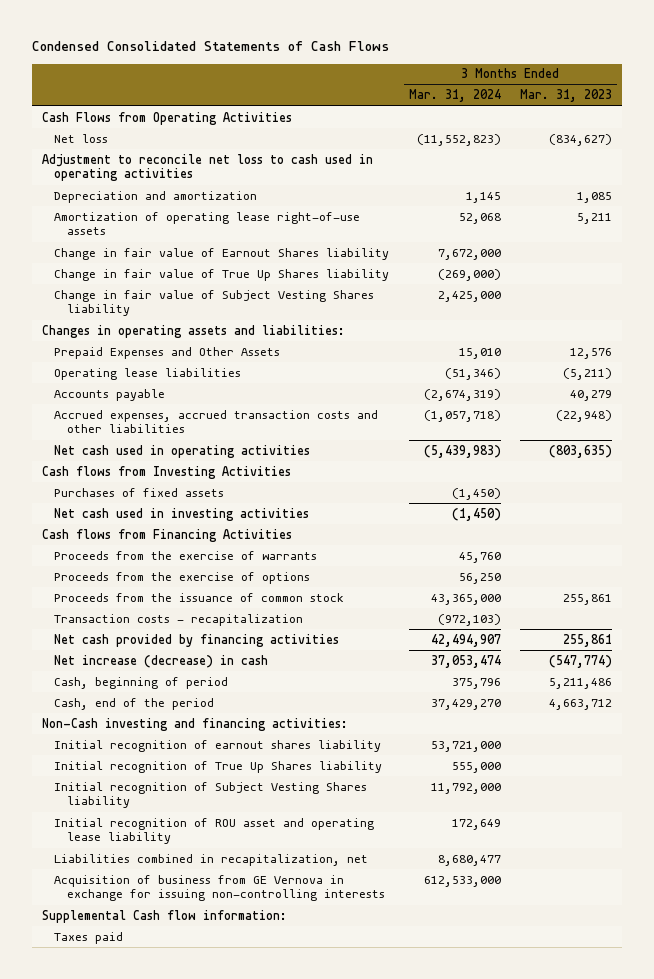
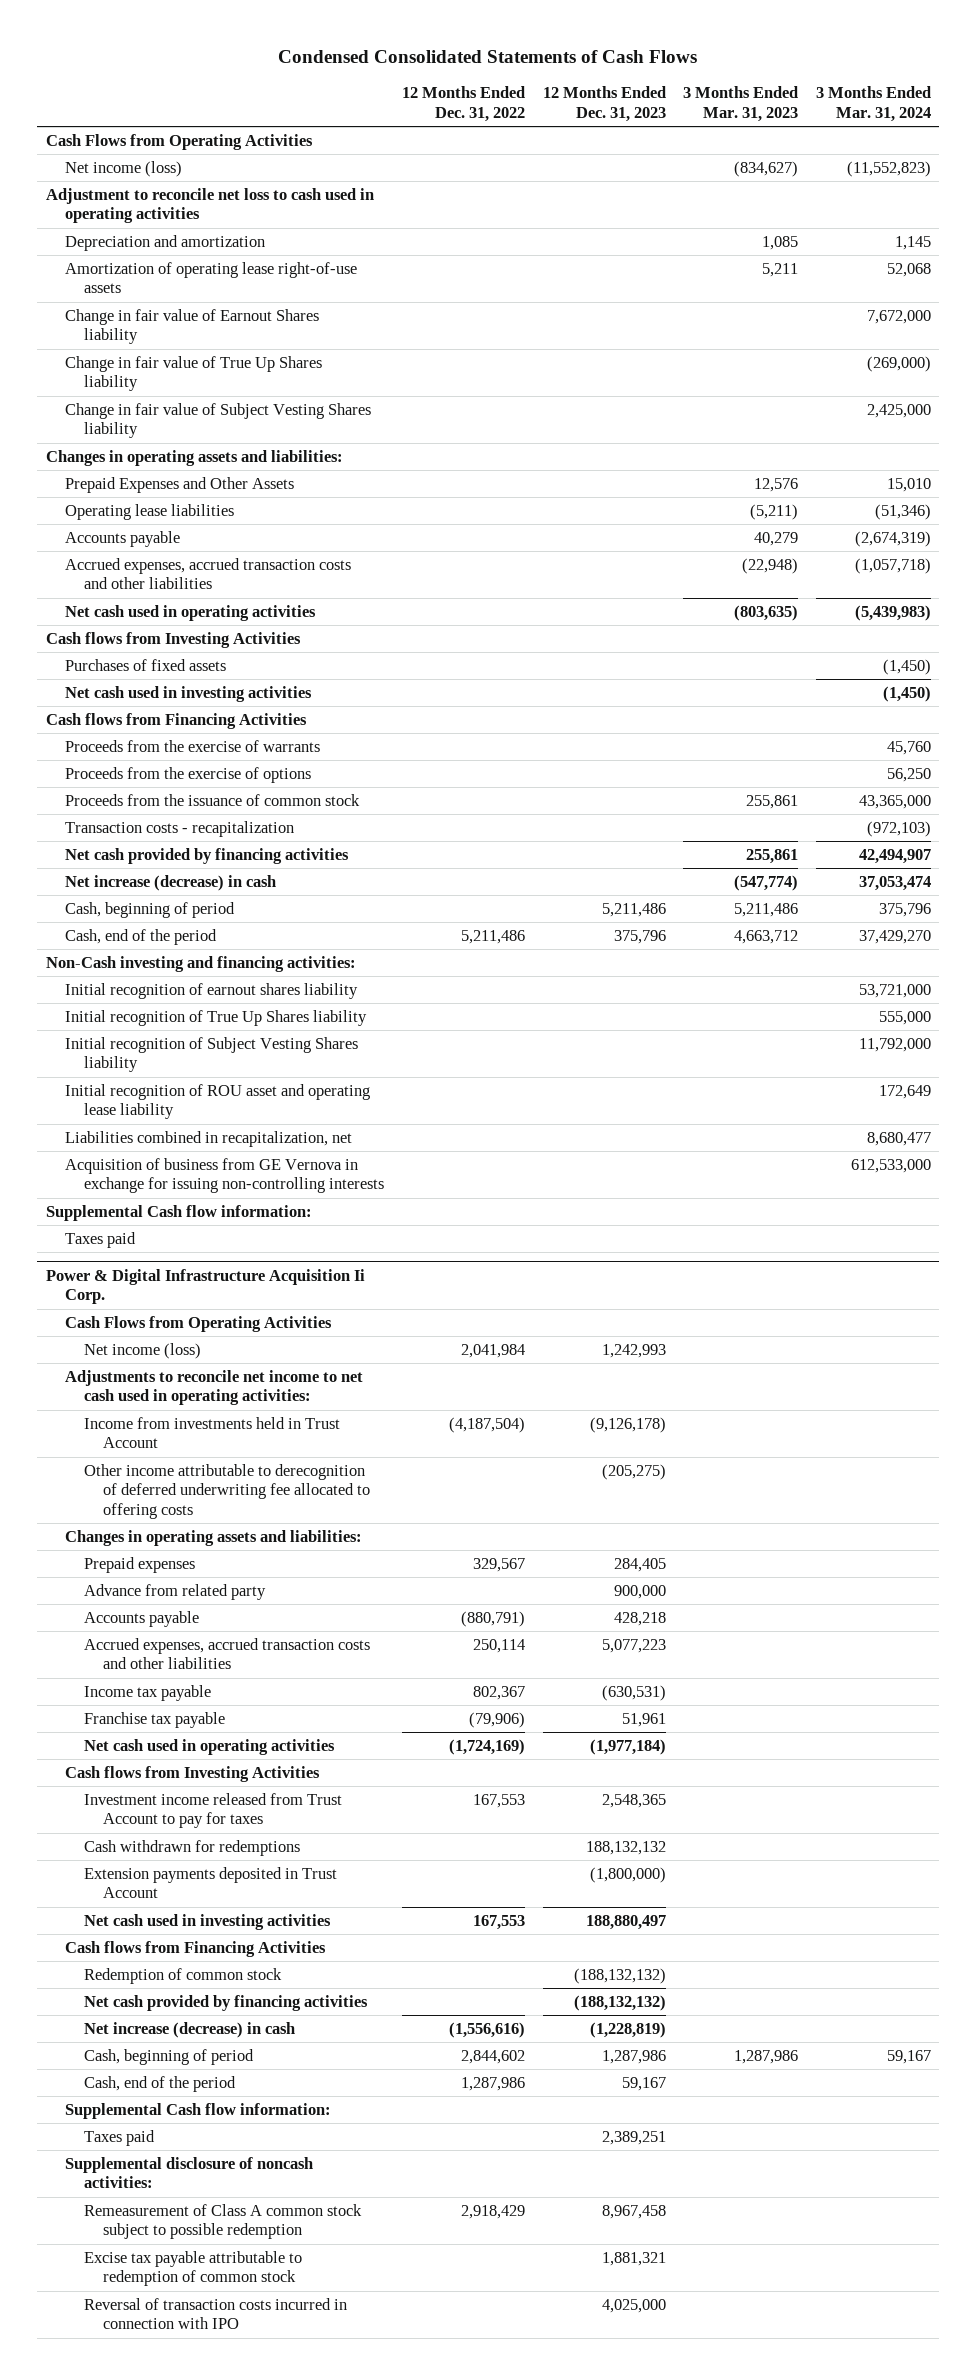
- | 3 Months Ended Mar. 31, 2024 | 3 Months Ended Mar. 31, 2023
+ | 12 Months Ended Dec. 31, 2022 | 12 Months Ended Dec. 31, 2023 | 3 Months Ended Mar. 31, 2023 | 3 Months Ended Mar. 31, 2024
- Net loss | (11,552,823) | (834,627)
+ Net income (loss) | | | (834,627) | (11,552,823)
+ Power & Digital Infrastructure Acquisition Ii Corp.
+ Cash Flows from Operating Activities
+ Net income (loss) | 2,041,984 | 1,242,993 | |
+ Adjustments to reconcile net income to net cash used in operating activities:
+ Income from investments held in Trust Account | (4,187,504) | (9,126,178) | |
+ Other income attributable to derecognition of deferred underwriting fee allocated to offering costs | | (205,275) | |
+ Changes in operating assets and liabilities:
+ Prepaid expenses | 329,567 | 284,405 | |
+ Advance from related party | | 900,000 | |
+ Accounts payable | (880,791) | 428,218 | |
+ Accrued expenses, accrued transaction costs and other liabilities | 250,114 | 5,077,223 | |
+ Income tax payable | 802,367 | (630,531) | |
+ Franchise tax payable | (79,906) | 51,961 | |
+ Net cash used in operating activities | (1,724,169) | (1,977,184) | |
+ Cash flows from Investing Activities
+ Investment income released from Trust Account to pay for taxes | 167,553 | 2,548,365 | |
+ Cash withdrawn for redemptions | | 188,132,132 | |
+ Extension payments deposited in Trust Account | | (1,800,000) | |
+ Net cash used in investing activities | 167,553 | 188,880,497 | |
+ Cash flows from Financing Activities
+ Redemption of common stock | | (188,132,132) | |
+ Net cash provided by financing activities | | (188,132,132) | |
+ Net increase (decrease) in cash | (1,556,616) | (1,228,819) | |
+ Cash, beginning of period | 2,844,602 | 1,287,986 | 1,287,986 | 59,167
+ Cash, end of the period | 1,287,986 | 59,167 | |
+ Supplemental Cash flow information:
+ Taxes paid | | 2,389,251 | |
+ Supplemental disclosure of noncash activities:
+ Remeasurement of Class A common stock subject to possible redemption | 2,918,429 | 8,967,458 | |
+ Excise tax payable attributable to redemption of common stock | | 1,881,321 | |
+ Reversal of transaction costs incurred in connection with IPO | | 4,025,000 | |

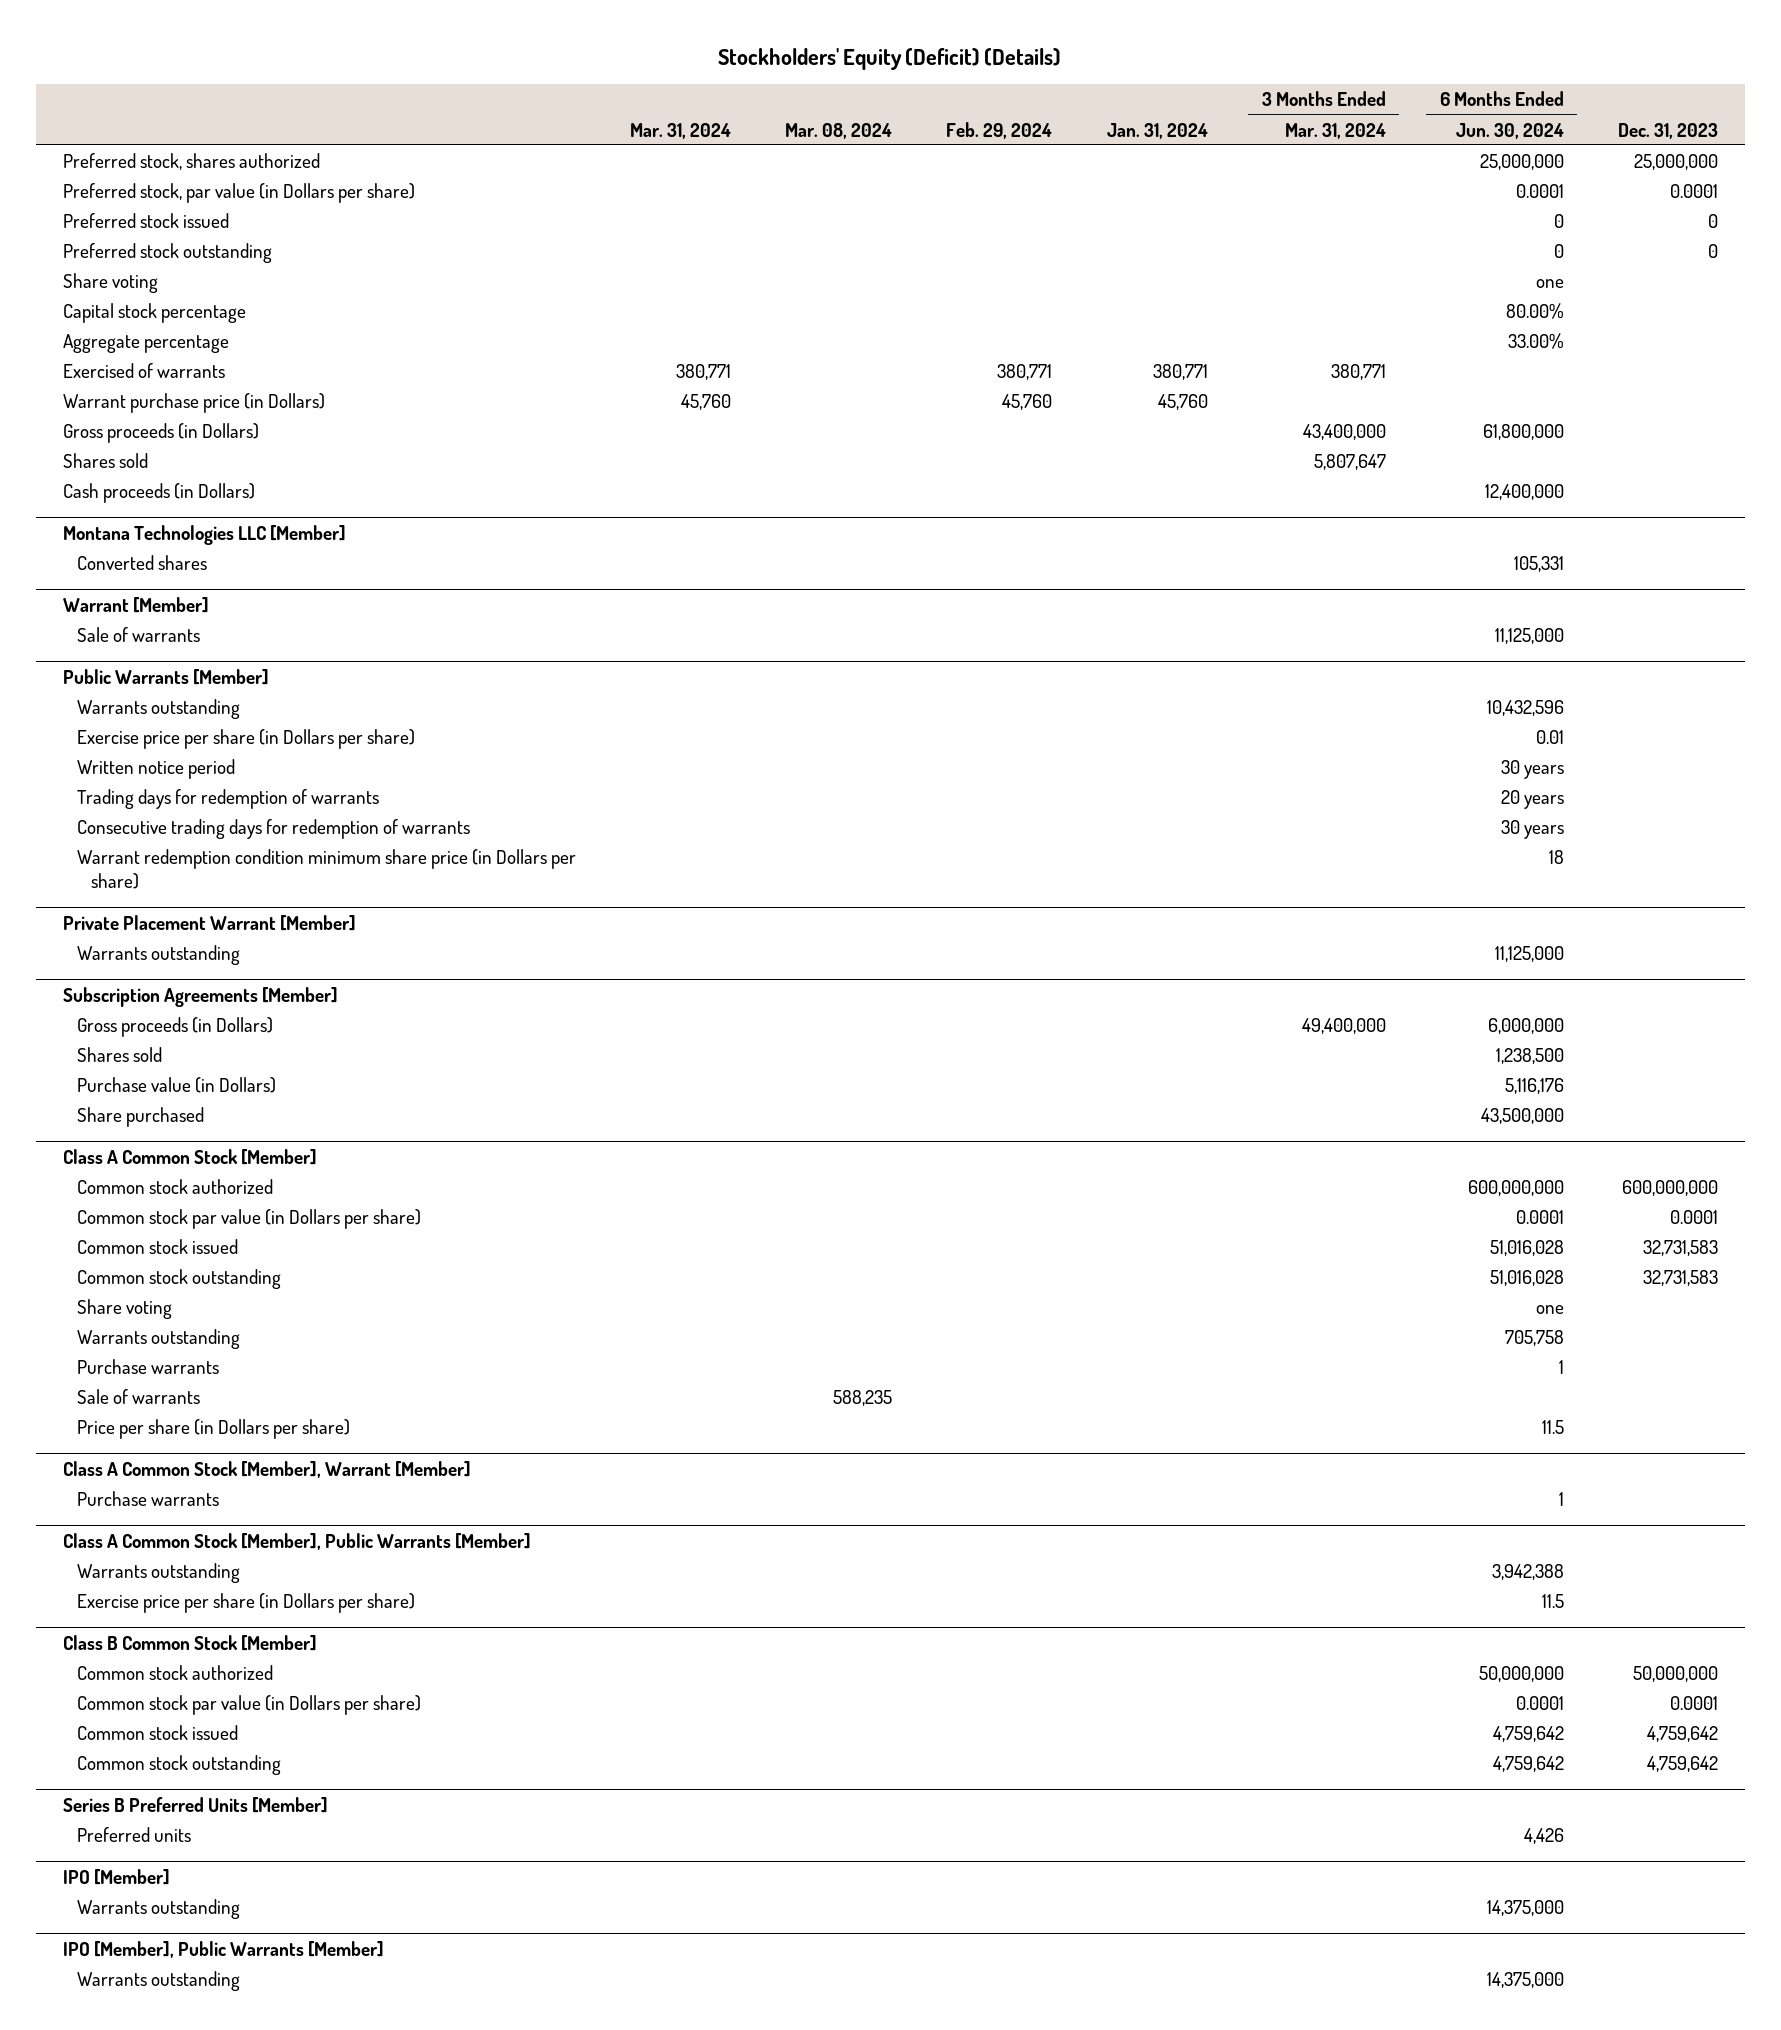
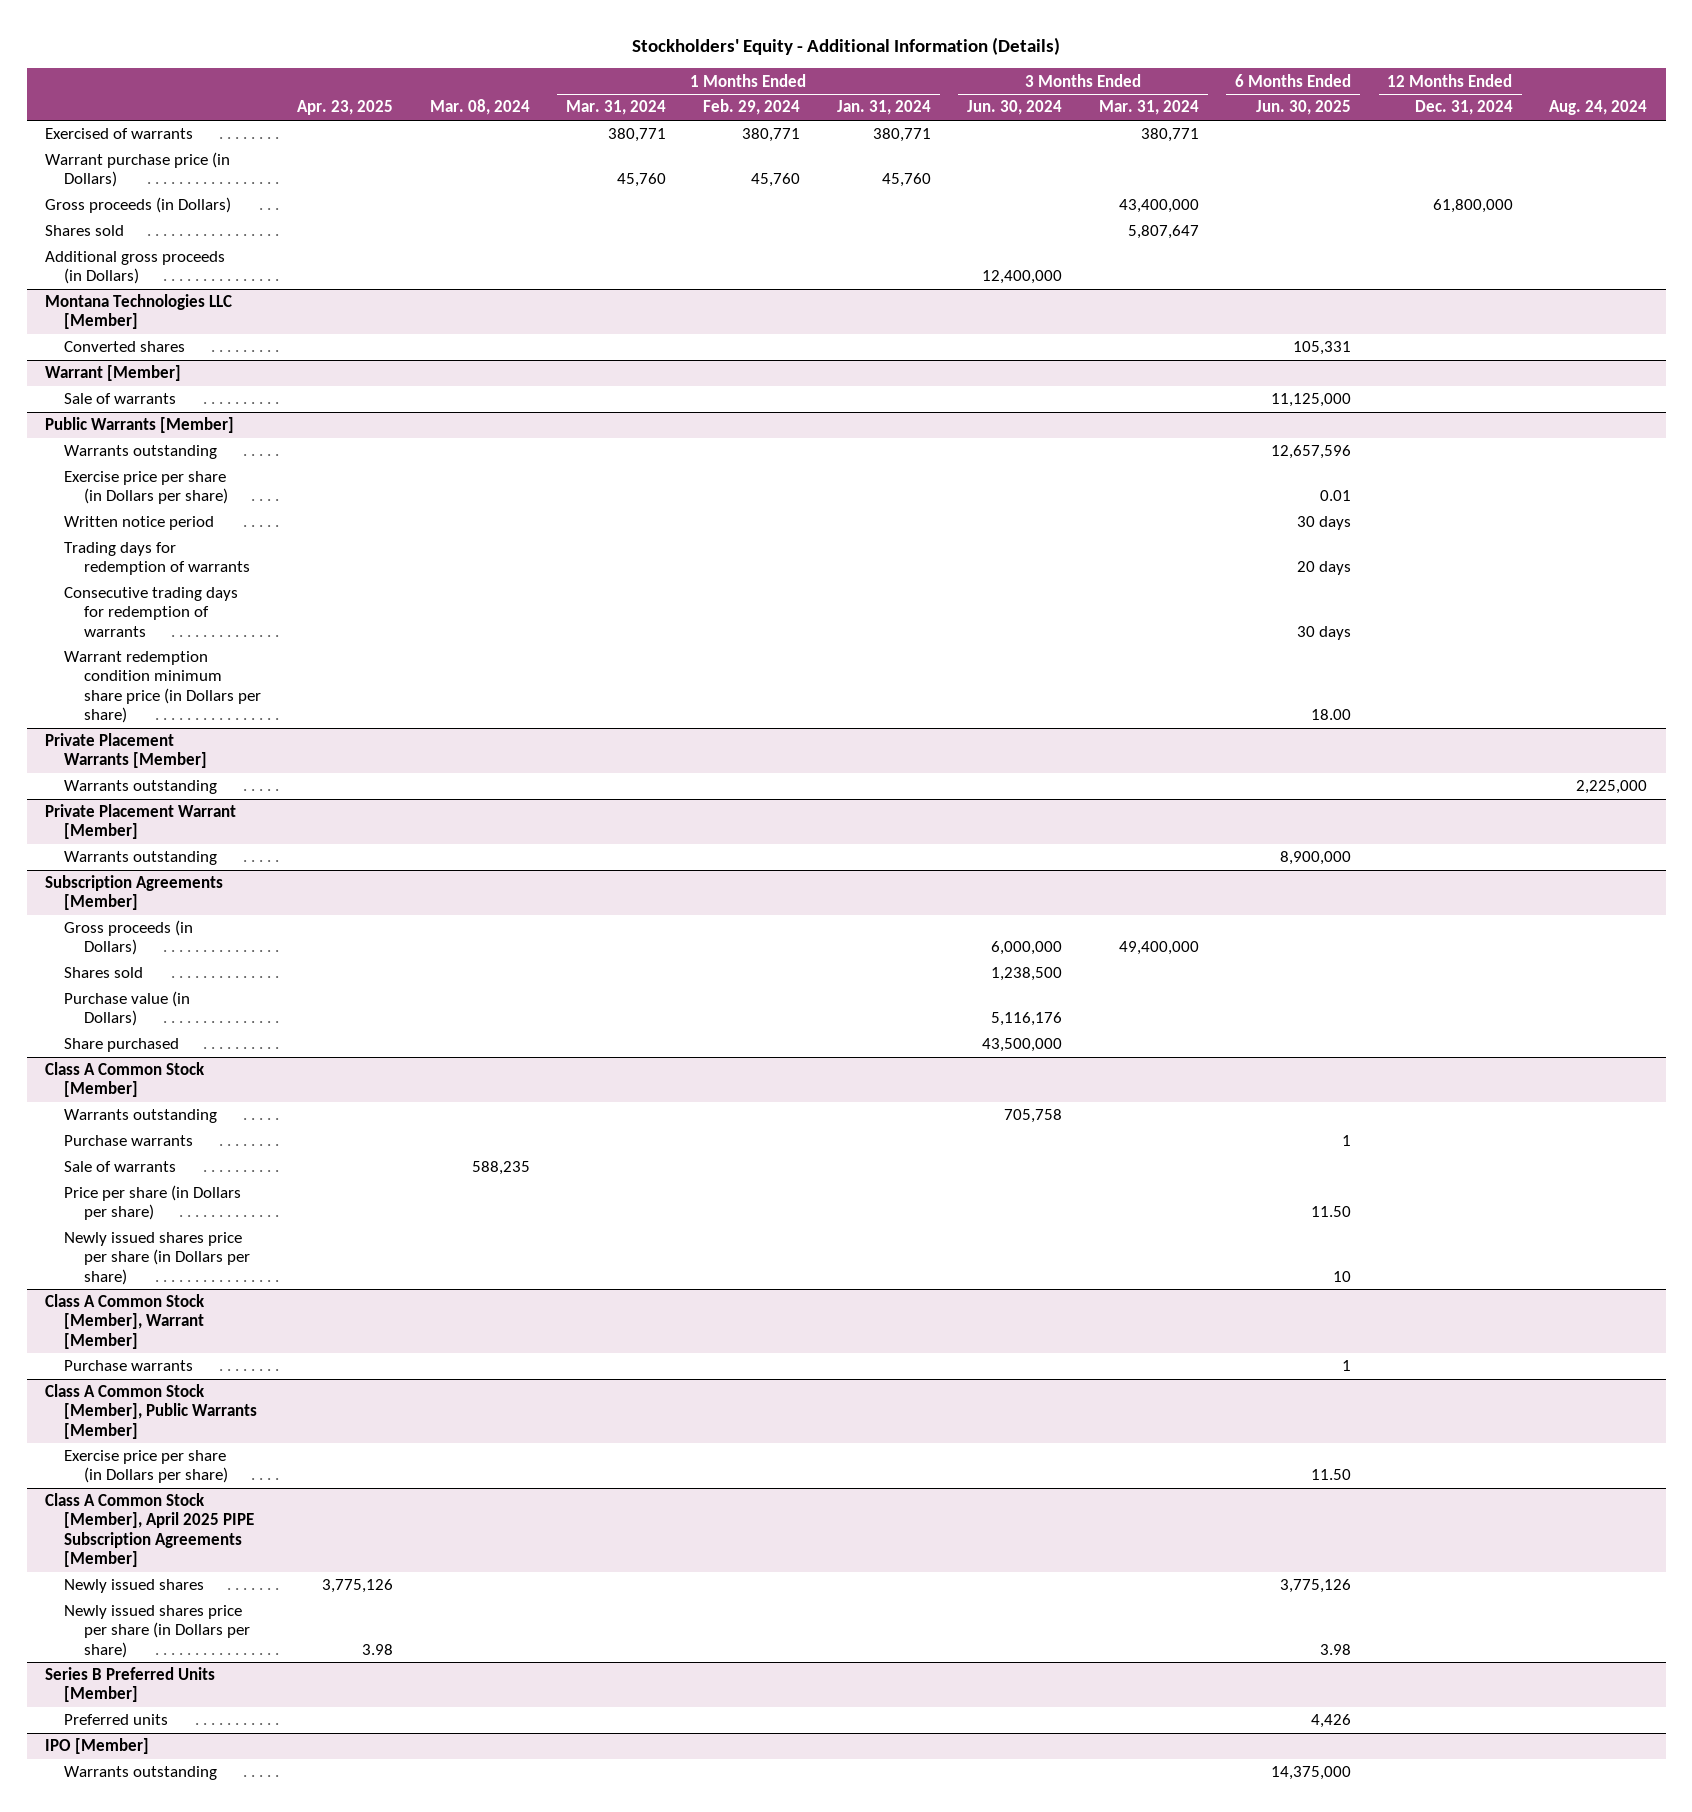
- Stockholders' Equity (Deficit) (Details)
+ Stockholders' Equity - Additional Information (Details)
- | Mar. 31, 2024 | Mar. 08, 2024 | Feb. 29, 2024 | Jan. 31, 2024 | 3 Months Ended Mar. 31, 2024 | 6 Months Ended Jun. 30, 2024 | Dec. 31, 2023
+ | Apr. 23, 2025 | Mar. 08, 2024 | 1 Months Ended Mar. 31, 2024 | 1 Months Ended Feb. 29, 2024 | 1 Months Ended Jan. 31, 2024 | 3 Months Ended Jun. 30, 2024 | 3 Months Ended Mar. 31, 2024 | 6 Months Ended Jun. 30, 2025 | 12 Months Ended Dec. 31, 2024 | Aug. 24, 2024
- Preferred stock, shares authorized | | | | | | 25,000,000 | 25,000,000
- Preferred stock, par value (in Dollars per share) | | | | | | 0.0001 | 0.0001
- Preferred stock issued | | | | | | 0 | 0
- Preferred stock outstanding | | | | | | 0 | 0
- Share voting | | | | | | one |
- Capital stock percentage | | | | | | 80.00% |
- Aggregate percentage | | | | | | 33.00% |
- Cash proceeds (in Dollars) | | | | | | 12,400,000 |
+ Additional gross proceeds (in Dollars) | | | | | | 12,400,000 | | | |
+ Private Placement Warrants [Member]
+ Warrants outstanding | | | | | | | | | | 2,225,000
@ Class A Common Stock [Member]
- Common stock authorized | | | | | | 600,000,000 | 600,000,000
- Common stock par value (in Dollars per share) | | | | | | 0.0001 | 0.0001
- Common stock issued | | | | | | 51,016,028 | 32,731,583
- Common stock outstanding | | | | | | 51,016,028 | 32,731,583
- Share voting | | | | | | one |
+ Newly issued shares price per share (in Dollars per share) | | | | | | | | 10 | |
@ Class A Common Stock [Member], Public Warrants [Member]
- Warrants outstanding | | | | | | 3,942,388 |
- Class B Common Stock [Member]
- Common stock authorized | | | | | | 50,000,000 | 50,000,000
- Common stock par value (in Dollars per share) | | | | | | 0.0001 | 0.0001
- Common stock issued | | | | | | 4,759,642 | 4,759,642
- Common stock outstanding | | | | | | 4,759,642 | 4,759,642
+ Class A Common Stock [Member], April 2025 PIPE Subscription Agreements [Member]
+ Newly issued shares | 3,775,126 | | | | | | | 3,775,126 | |
+ Newly issued shares price per share (in Dollars per share) | 3.98 | | | | | | | 3.98 | |
- IPO [Member], Public Warrants [Member]
- Warrants outstanding | | | | | | 14,375,000 |

